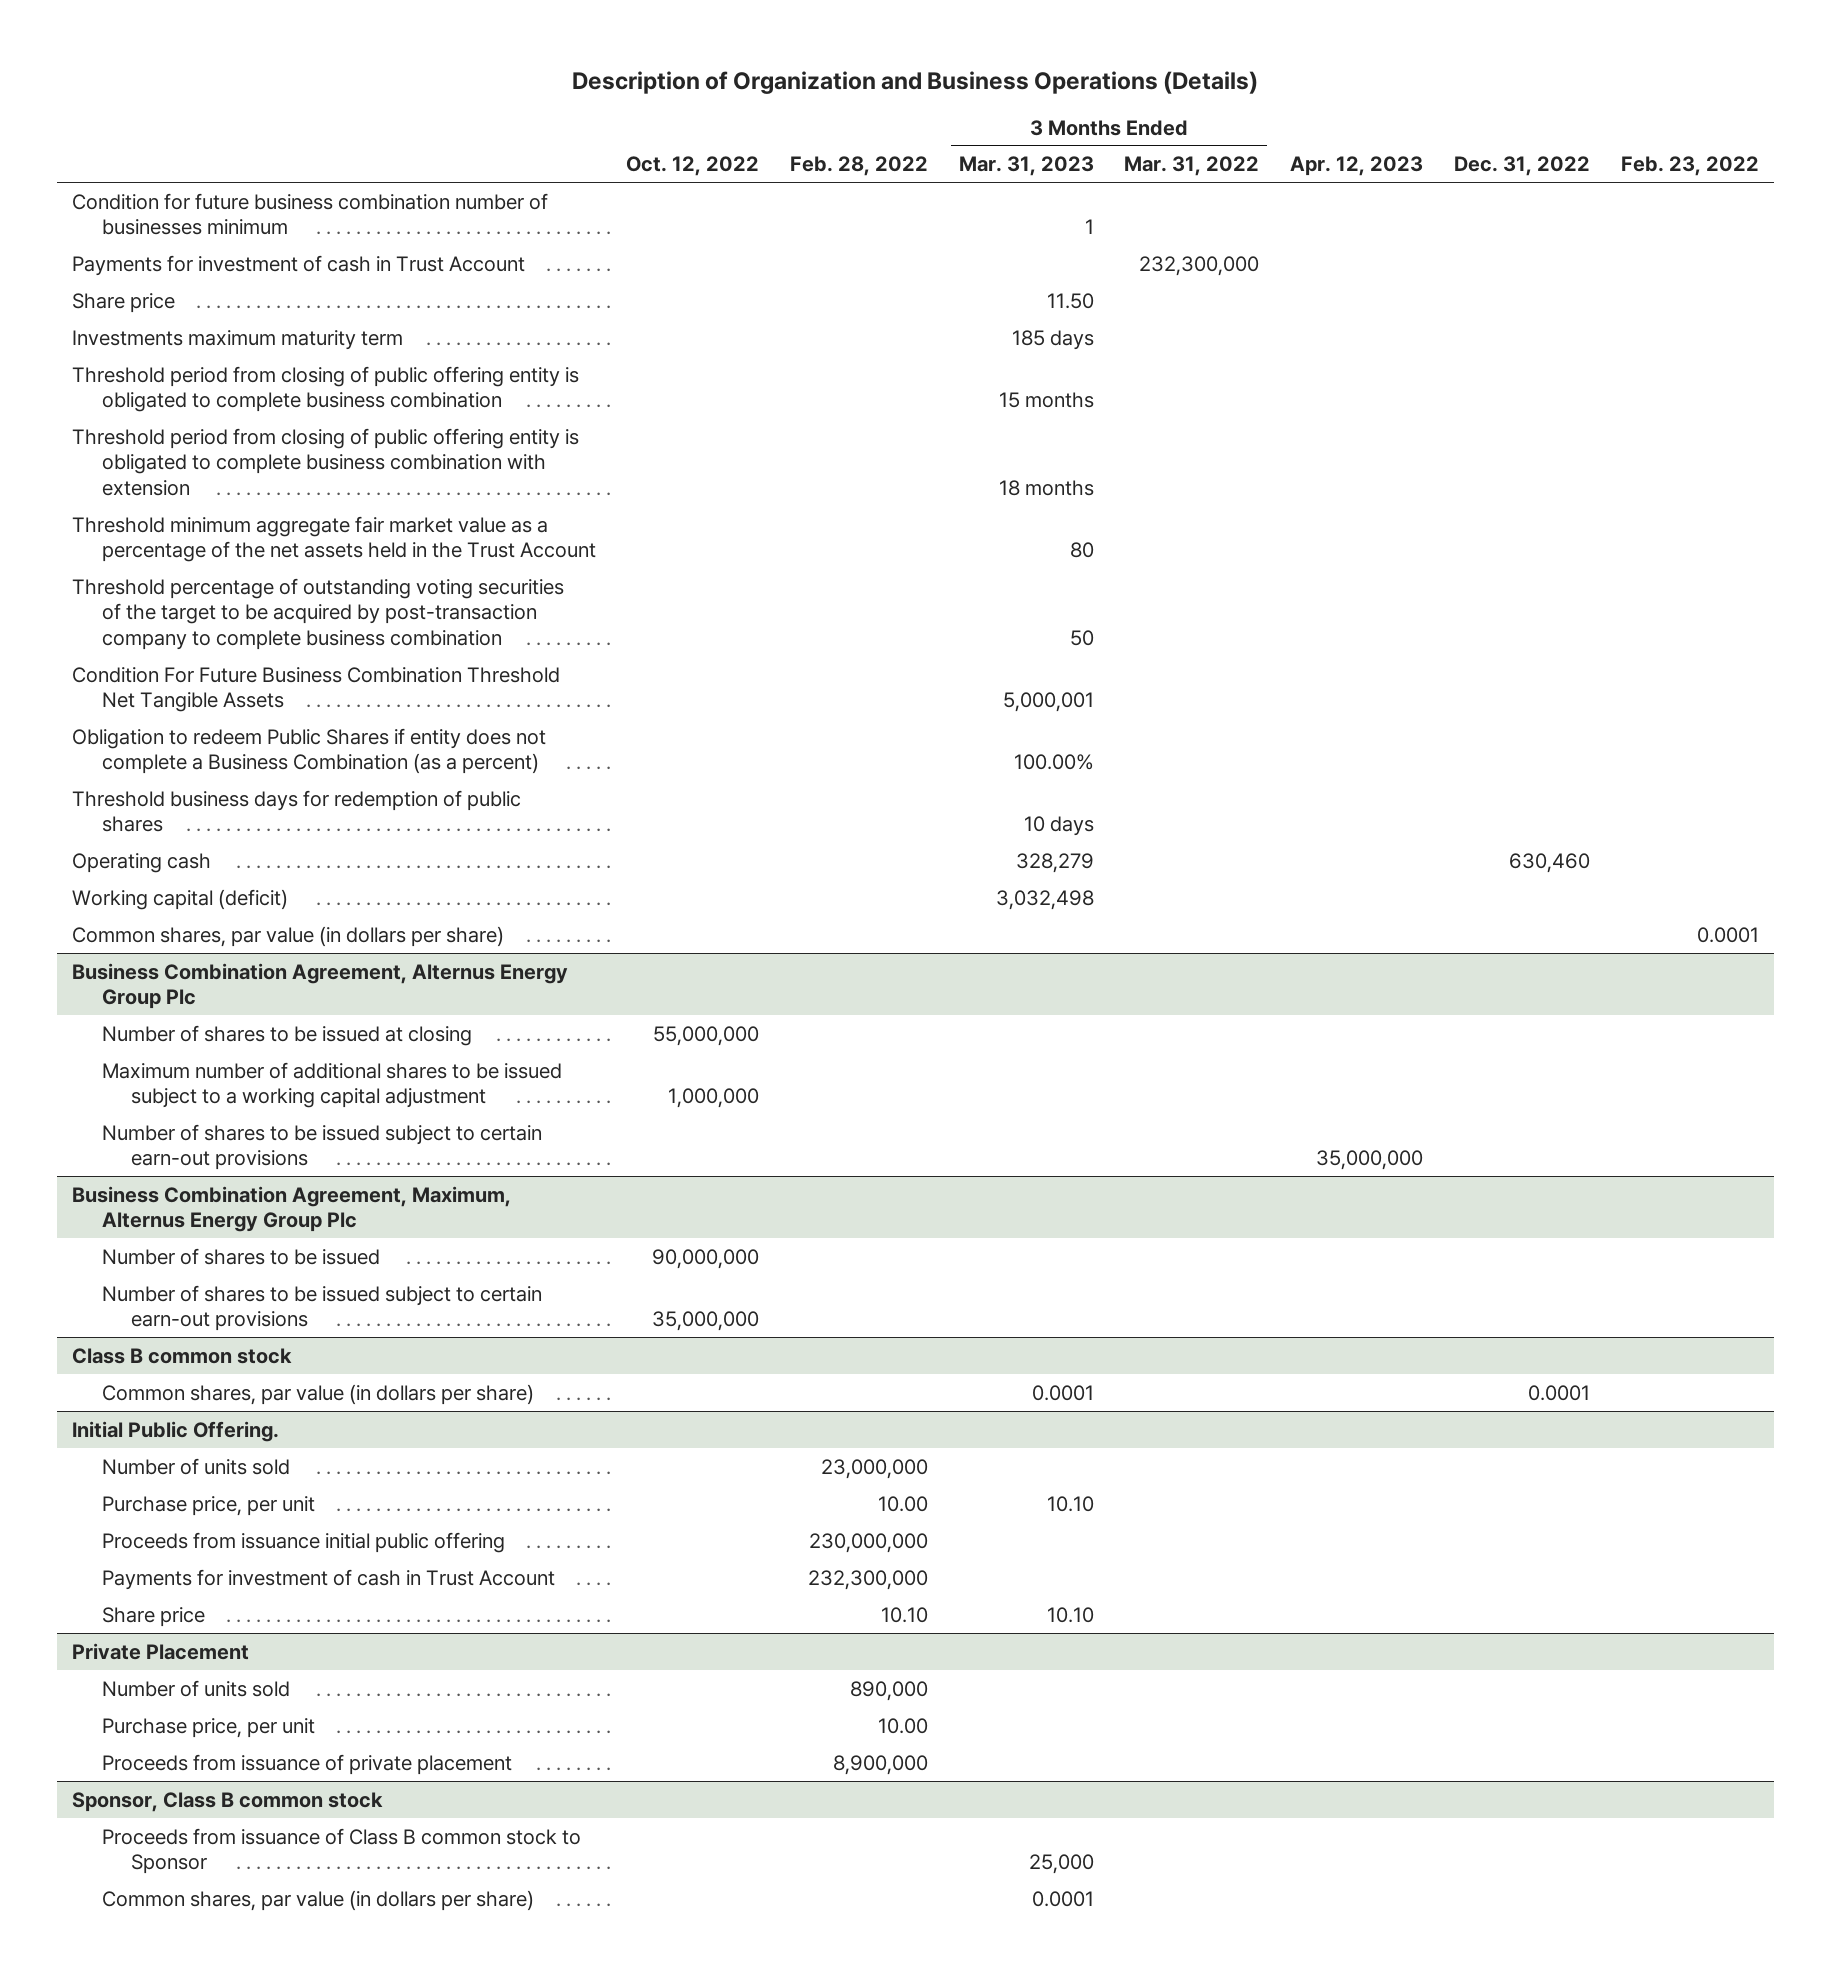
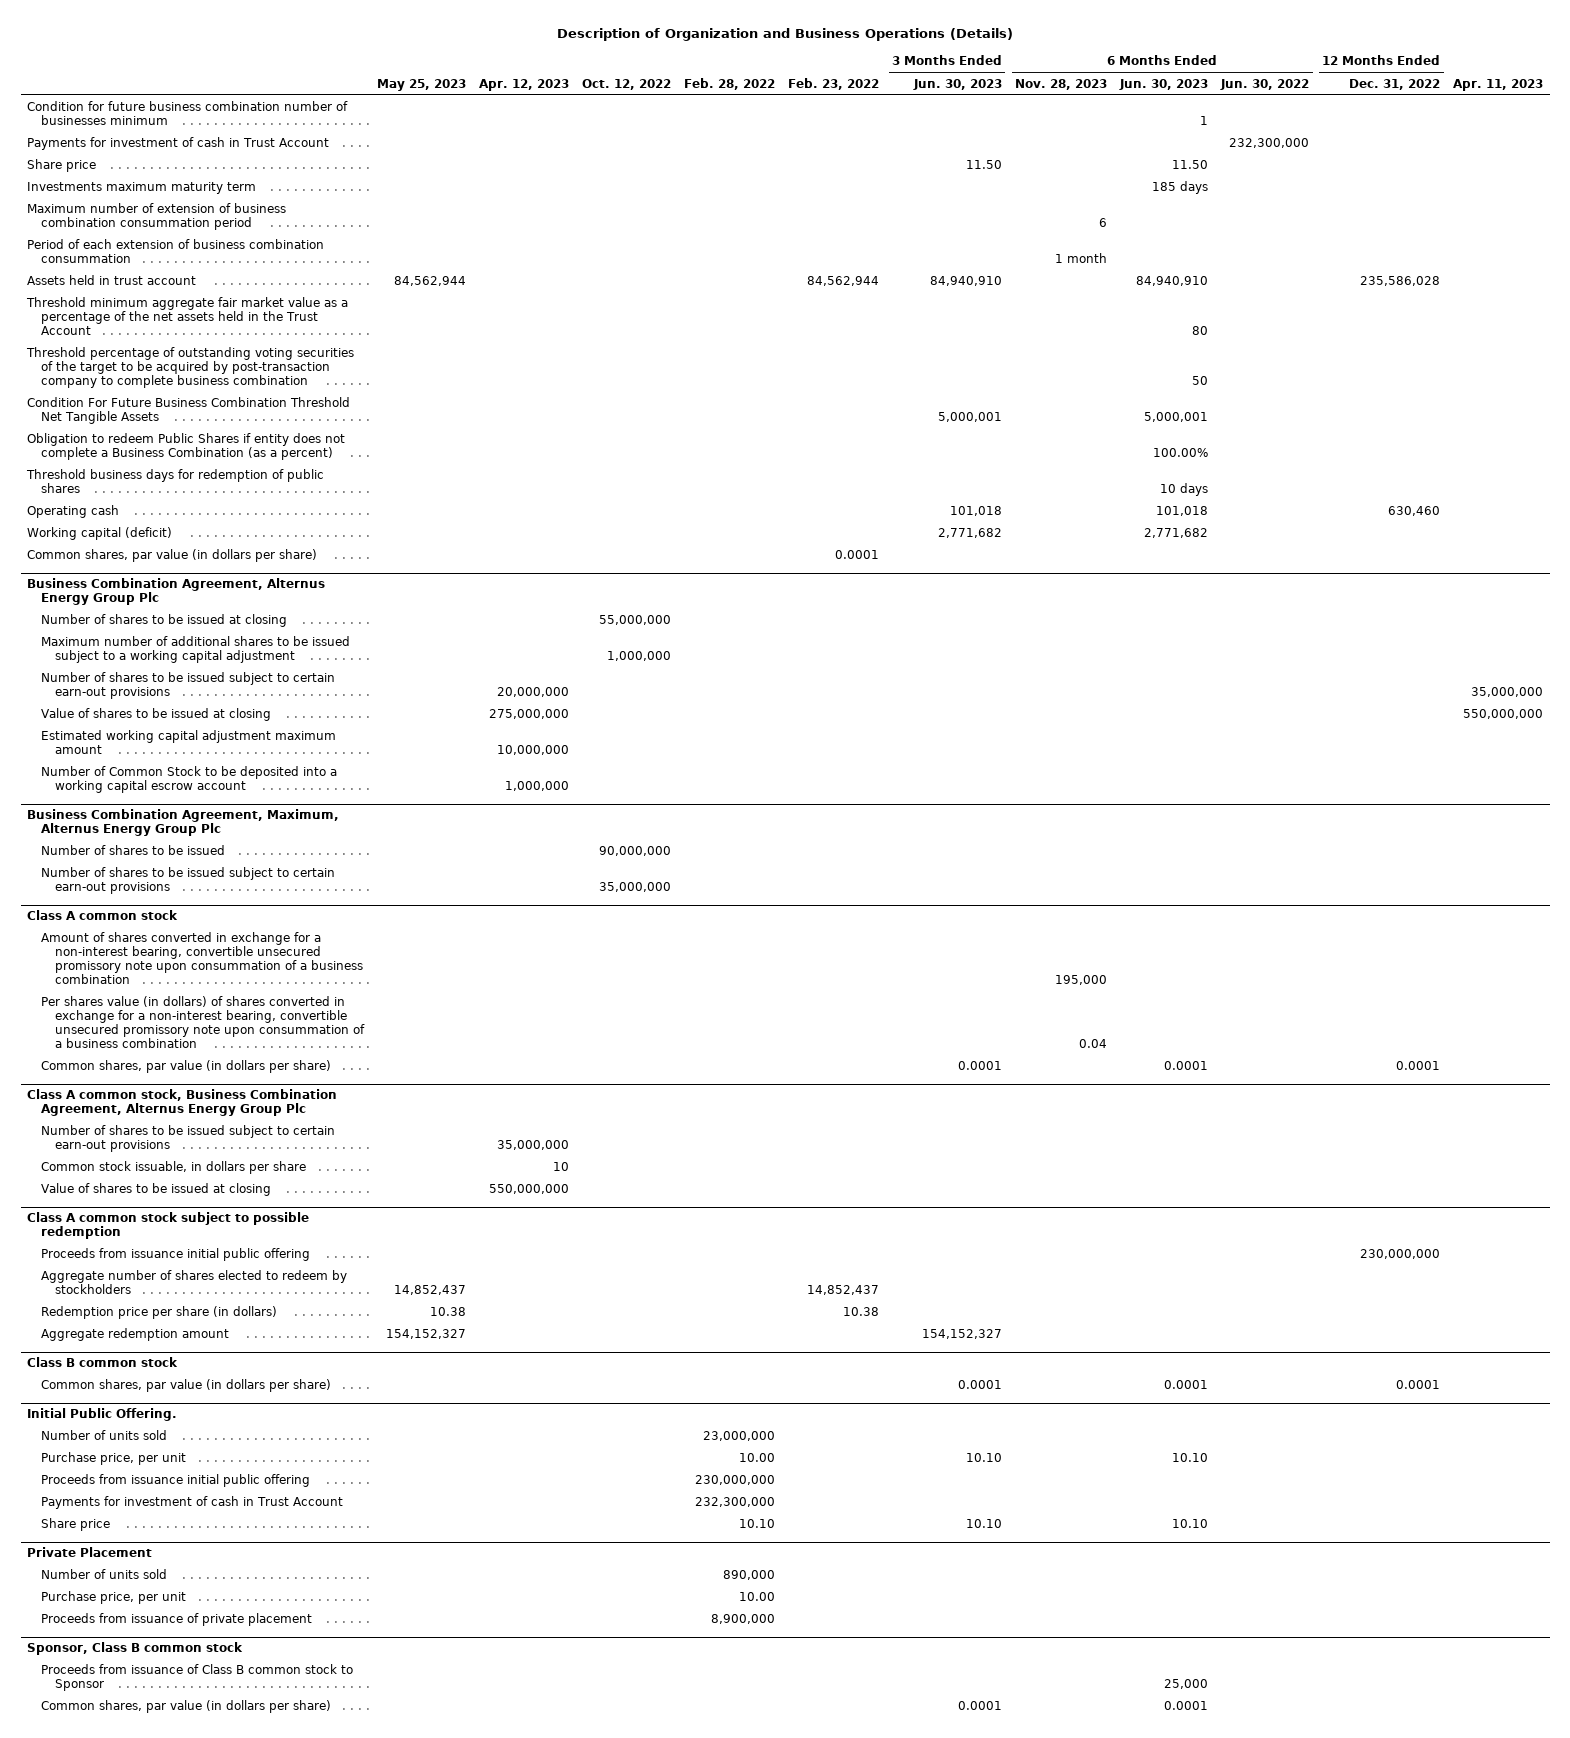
- | Oct. 12, 2022 | Feb. 28, 2022 | 3 Months Ended Mar. 31, 2023 | 3 Months Ended Mar. 31, 2022 | Apr. 12, 2023 | Dec. 31, 2022 | Feb. 23, 2022
+ | May 25, 2023 | Apr. 12, 2023 | Oct. 12, 2022 | Feb. 28, 2022 | Feb. 23, 2022 | 3 Months Ended Jun. 30, 2023 | 6 Months Ended Nov. 28, 2023 | 6 Months Ended Jun. 30, 2023 | 6 Months Ended Jun. 30, 2022 | 12 Months Ended Dec. 31, 2022 | Apr. 11, 2023
- Threshold period from closing of public offering entity is obligated to complete business combination | | | 15 months | | | |
- Threshold period from closing of public offering entity is obligated to complete business combination with extension | | | 18 months | | | |
+ Maximum number of extension of business combination consummation period | | | | | | | 6 | | | |
+ Period of each extension of business combination consummation | | | | | | | 1 month | | | |
+ Assets held in trust account | 84,562,944 | | | | 84,562,944 | 84,940,910 | | 84,940,910 | | 235,586,028 |
@ Business Combination Agreement, Alternus Energy Group Plc
- Number of shares to be issued subject to certain earn-out provisions | | | | | 35,000,000 | |
+ Number of shares to be issued subject to certain earn-out provisions | | 20,000,000 | | | | | | | | | 35,000,000
+ Value of shares to be issued at closing | | 275,000,000 | | | | | | | | | 550,000,000
+ Estimated working capital adjustment maximum amount | | 10,000,000 | | | | | | | | |
+ Number of Common Stock to be deposited into a working capital escrow account | | 1,000,000 | | | | | | | | |
+ Class A common stock
+ Amount of shares converted in exchange for a non-interest bearing, convertible unsecured promissory note upon consummation of a business combination | | | | | | | 195,000 | | | |
+ Per shares value (in dollars) of shares converted in exchange for a non-interest bearing, convertible unsecured promissory note upon consummation of a business combination | | | | | | | 0.04 | | | |
+ Common shares, par value (in dollars per share) | | | | | | 0.0001 | | 0.0001 | | 0.0001 |
+ Class A common stock, Business Combination Agreement, Alternus Energy Group Plc
+ Number of shares to be issued subject to certain earn-out provisions | | 35,000,000 | | | | | | | | |
+ Common stock issuable, in dollars per share | | 10 | | | | | | | | |
+ Value of shares to be issued at closing | | 550,000,000 | | | | | | | | |
+ Class A common stock subject to possible redemption
+ Proceeds from issuance initial public offering | | | | | | | | | | 230,000,000 |
+ Aggregate number of shares elected to redeem by stockholders | 14,852,437 | | | | 14,852,437 | | | | | |
+ Redemption price per share (in dollars) | 10.38 | | | | 10.38 | | | | | |
+ Aggregate redemption amount | 154,152,327 | | | | | 154,152,327 | | | | |

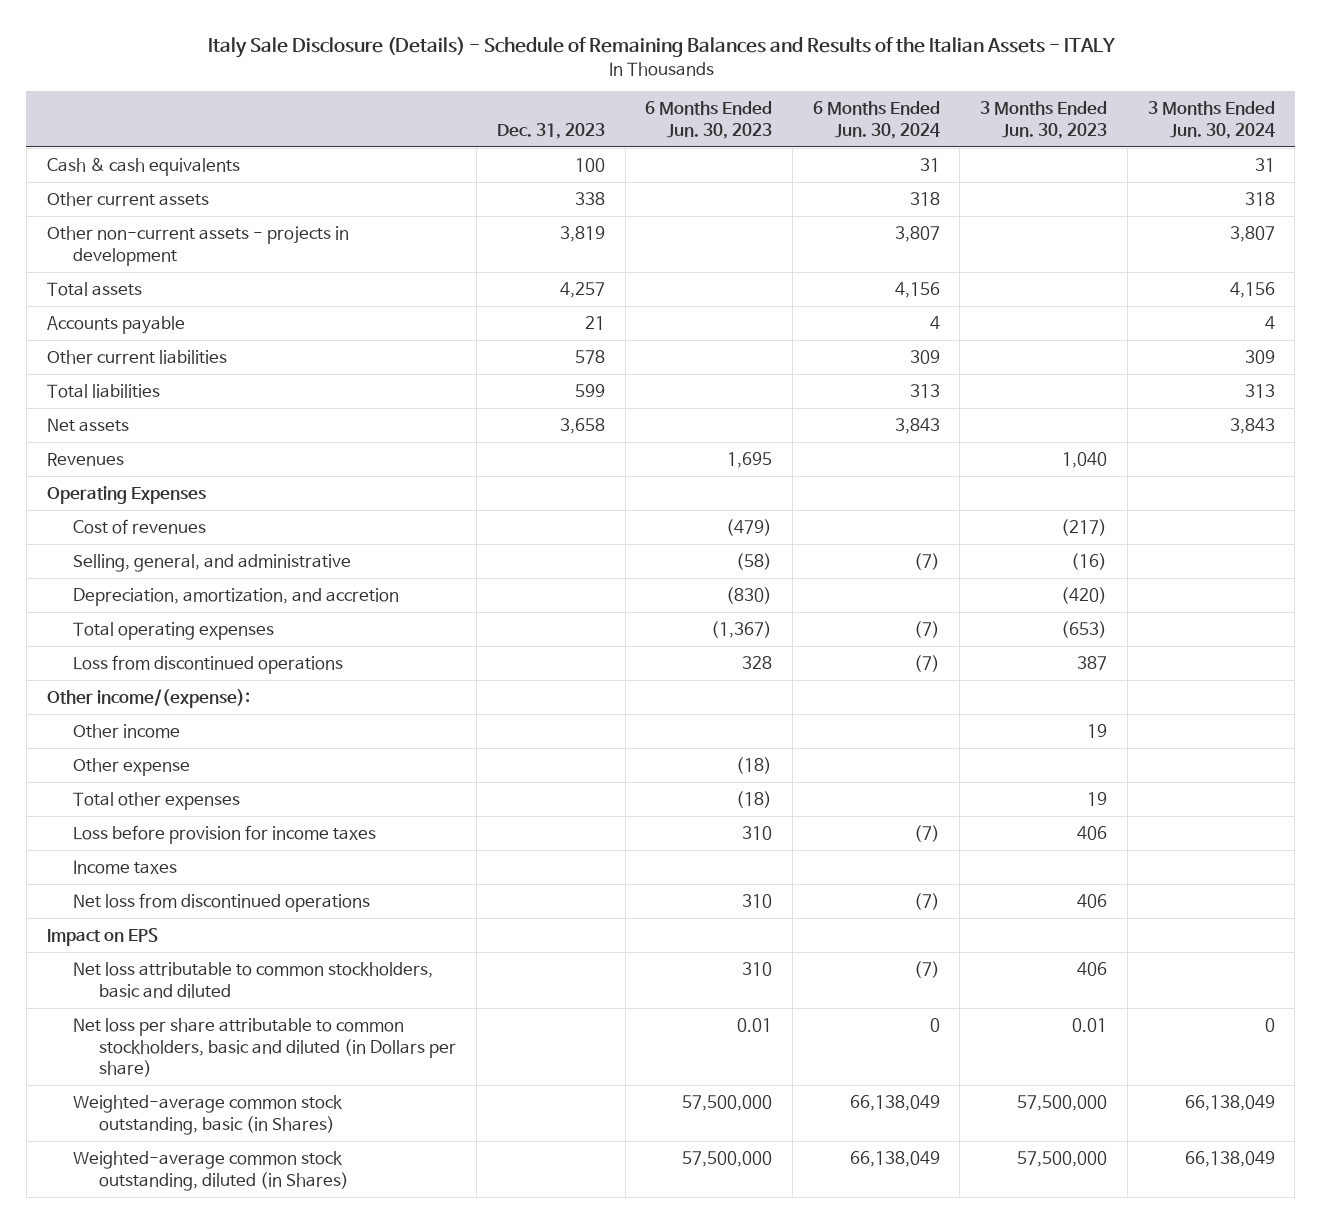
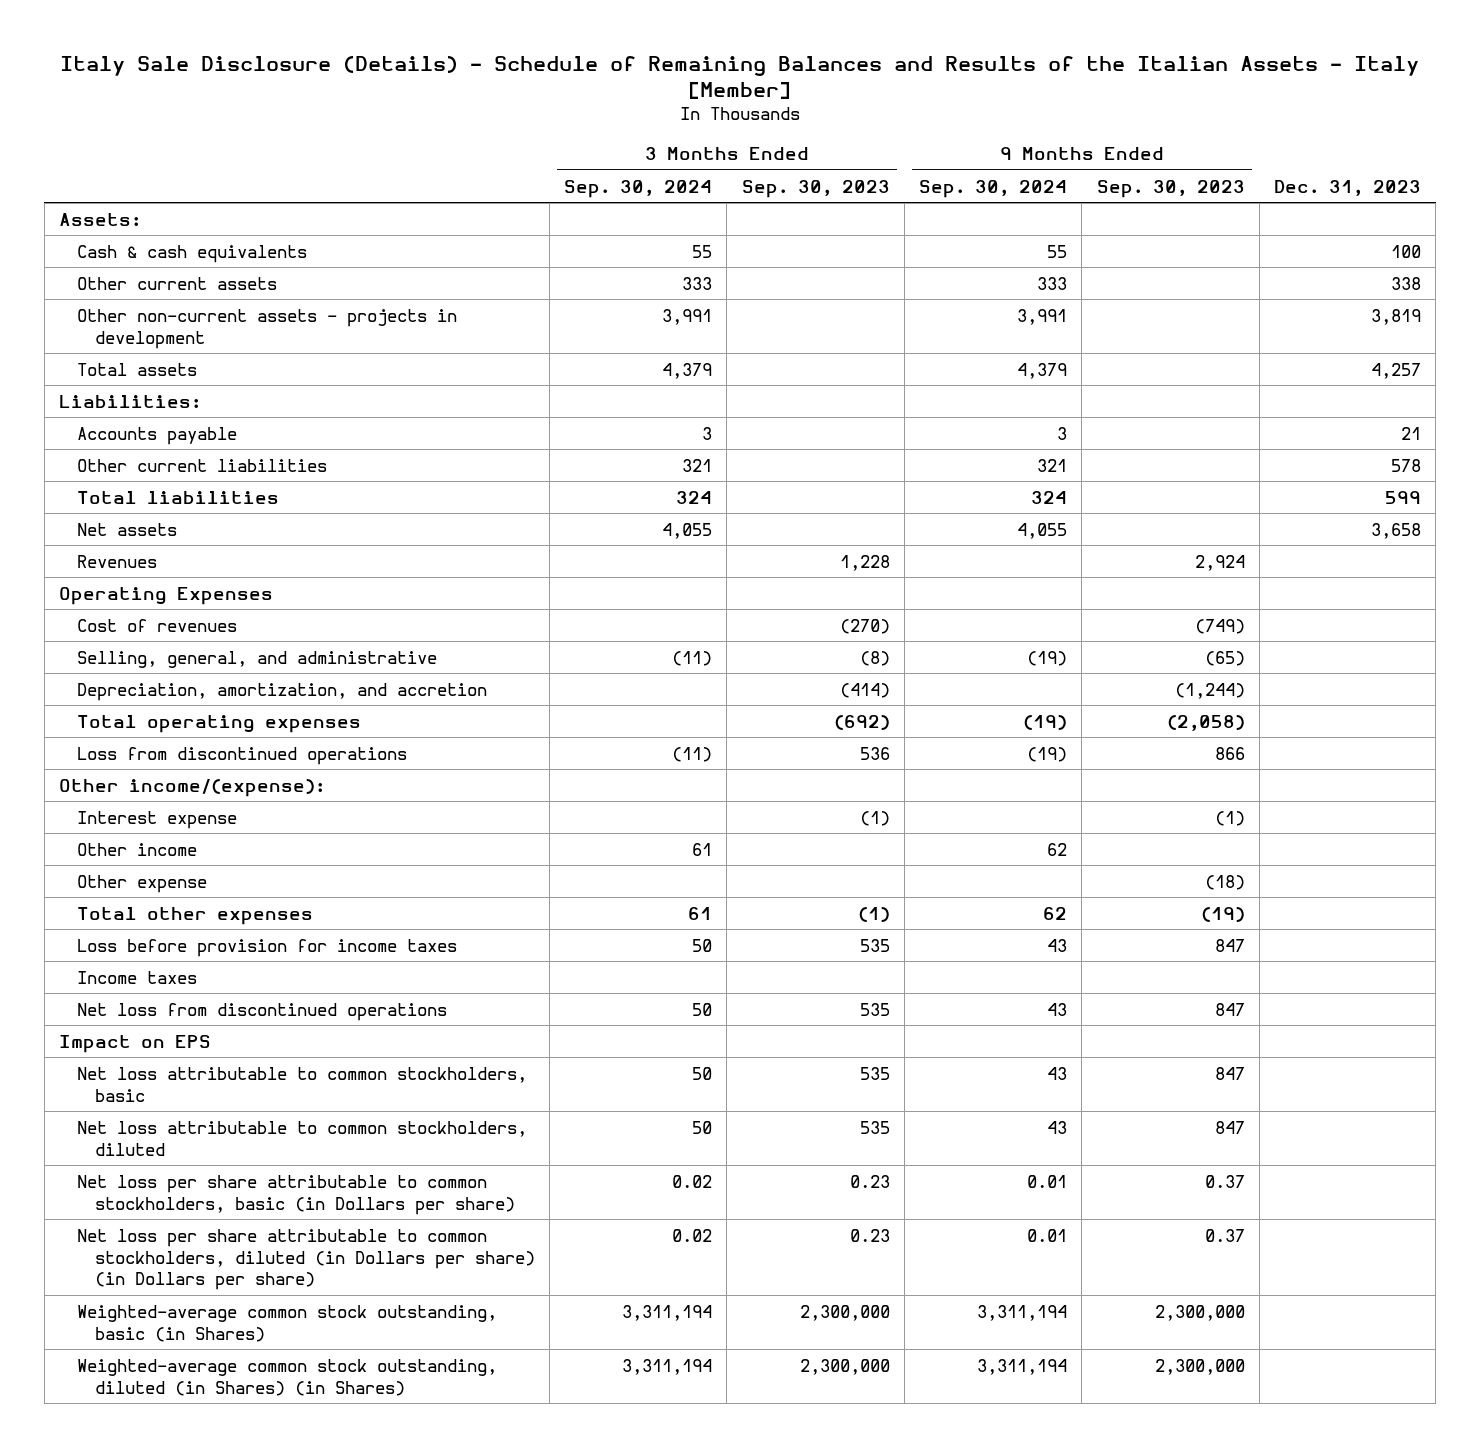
- Italy Sale Disclosure (Details) - Schedule of Remaining Balances and Results of the Italian Assets - ITALY
+ Italy Sale Disclosure (Details) - Schedule of Remaining Balances and Results of the Italian Assets - Italy [Member]
- | Dec. 31, 2023 | 6 Months Ended Jun. 30, 2023 | 6 Months Ended Jun. 30, 2024 | 3 Months Ended Jun. 30, 2023 | 3 Months Ended Jun. 30, 2024
+ | 3 Months Ended Sep. 30, 2024 | 3 Months Ended Sep. 30, 2023 | 9 Months Ended Sep. 30, 2024 | 9 Months Ended Sep. 30, 2023 | Dec. 31, 2023
+ Assets:
+ Liabilities:
+ Interest expense | | (1) | | (1) |
- Net loss attributable to common stockholders, basic and diluted | | 310 | (7) | 406 |
- Net loss per share attributable to common stockholders, basic and diluted (in Dollars per share) | | 0.01 | 0 | 0.01 | 0
+ Net loss attributable to common stockholders, basic | 50 | 535 | 43 | 847 |
+ Net loss attributable to common stockholders, diluted | 50 | 535 | 43 | 847 |
+ Net loss per share attributable to common stockholders, basic (in Dollars per share) | 0.02 | 0.23 | 0.01 | 0.37 |
+ Net loss per share attributable to common stockholders, diluted (in Dollars per share) (in Dollars per share) | 0.02 | 0.23 | 0.01 | 0.37 |
- Weighted-average common stock outstanding, diluted (in Shares) | | 57,500,000 | 66,138,049 | 57,500,000 | 66,138,049
+ Weighted-average common stock outstanding, diluted (in Shares) (in Shares) | 3,311,194 | 2,300,000 | 3,311,194 | 2,300,000 |

